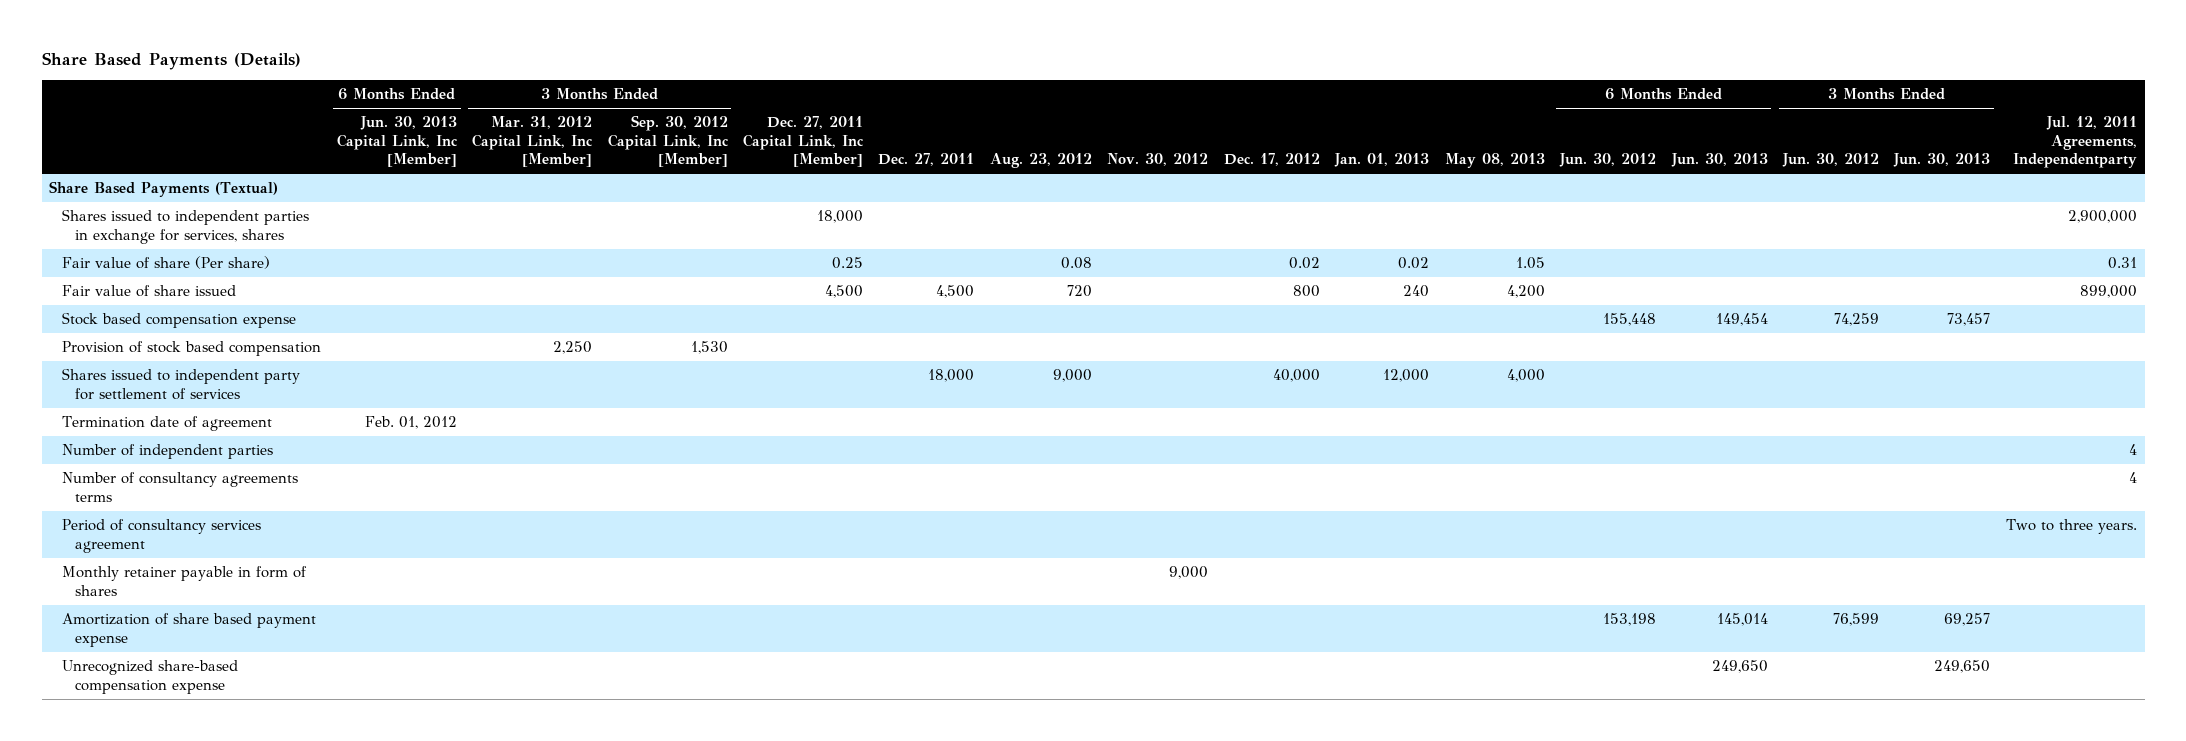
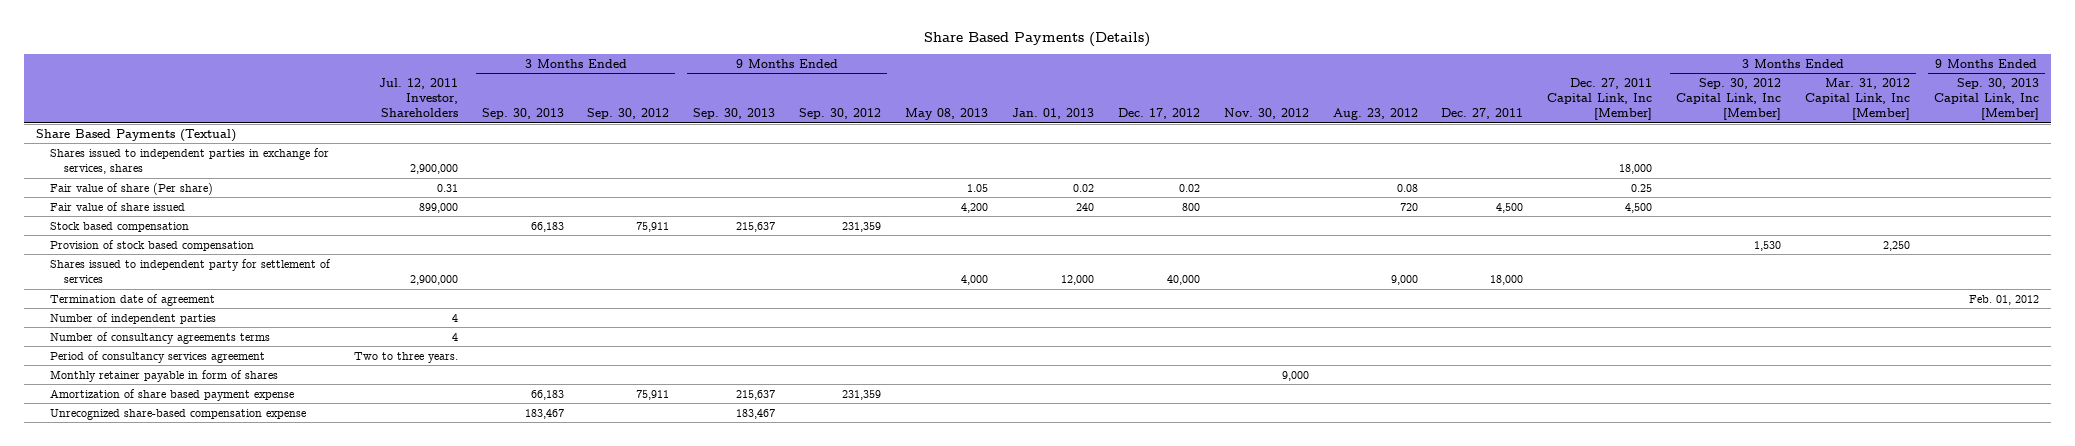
- | 6 Months Ended Jun. 30, 2013 Capital Link, Inc [Member] | 3 Months Ended Mar. 31, 2012 Capital Link, Inc [Member] | 3 Months Ended Sep. 30, 2012 Capital Link, Inc [Member] | Dec. 27, 2011 Capital Link, Inc [Member] | Dec. 27, 2011 | Aug. 23, 2012 | Nov. 30, 2012 | Dec. 17, 2012 | Jan. 01, 2013 | May 08, 2013 | 6 Months Ended Jun. 30, 2012 | 6 Months Ended Jun. 30, 2013 | 3 Months Ended Jun. 30, 2012 | 3 Months Ended Jun. 30, 2013 | Jul. 12, 2011 Agreements, Independentparty
+ | Jul. 12, 2011 Investor, Shareholders | 3 Months Ended Sep. 30, 2013 | 3 Months Ended Sep. 30, 2012 | 9 Months Ended Sep. 30, 2013 | 9 Months Ended Sep. 30, 2012 | May 08, 2013 | Jan. 01, 2013 | Dec. 17, 2012 | Nov. 30, 2012 | Aug. 23, 2012 | Dec. 27, 2011 | Dec. 27, 2011 Capital Link, Inc [Member] | 3 Months Ended Sep. 30, 2012 Capital Link, Inc [Member] | 3 Months Ended Mar. 31, 2012 Capital Link, Inc [Member] | 9 Months Ended Sep. 30, 2013 Capital Link, Inc [Member]
- Stock based compensation expense | | | | | | | | | | | 155,448 | 149,454 | 74,259 | 73,457 |
+ Stock based compensation | | 66,183 | 75,911 | 215,637 | 231,359 | | | | | | | | | |

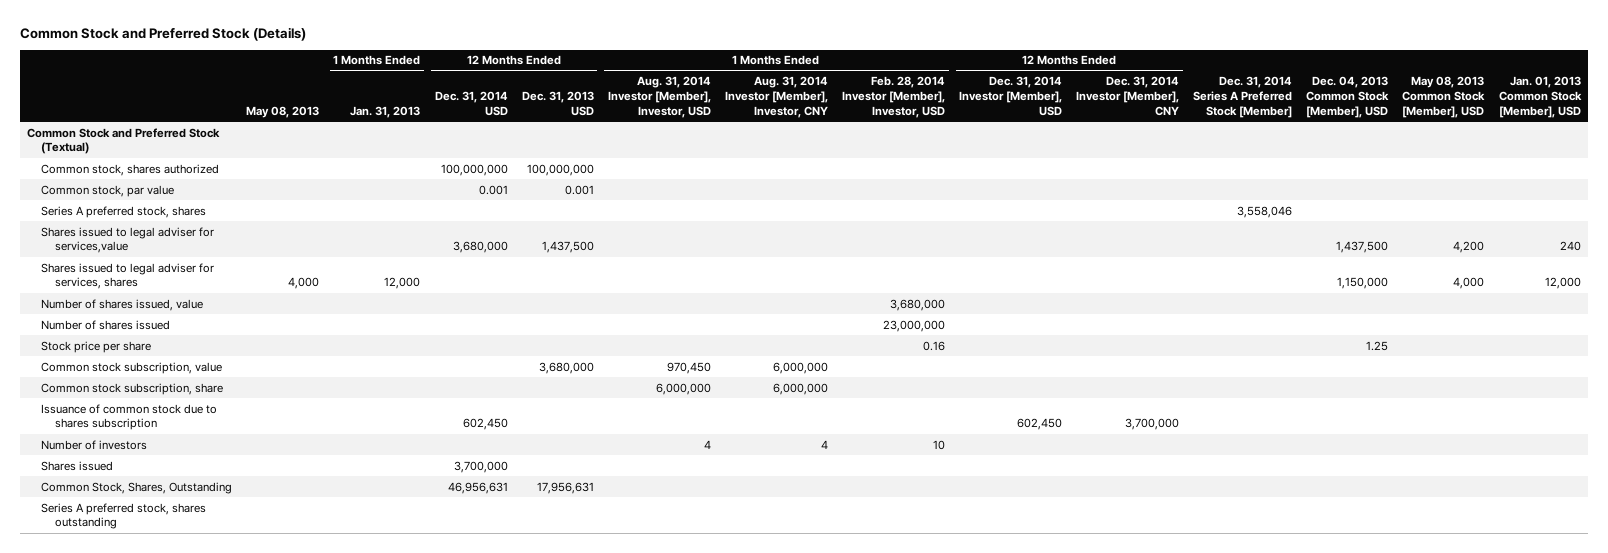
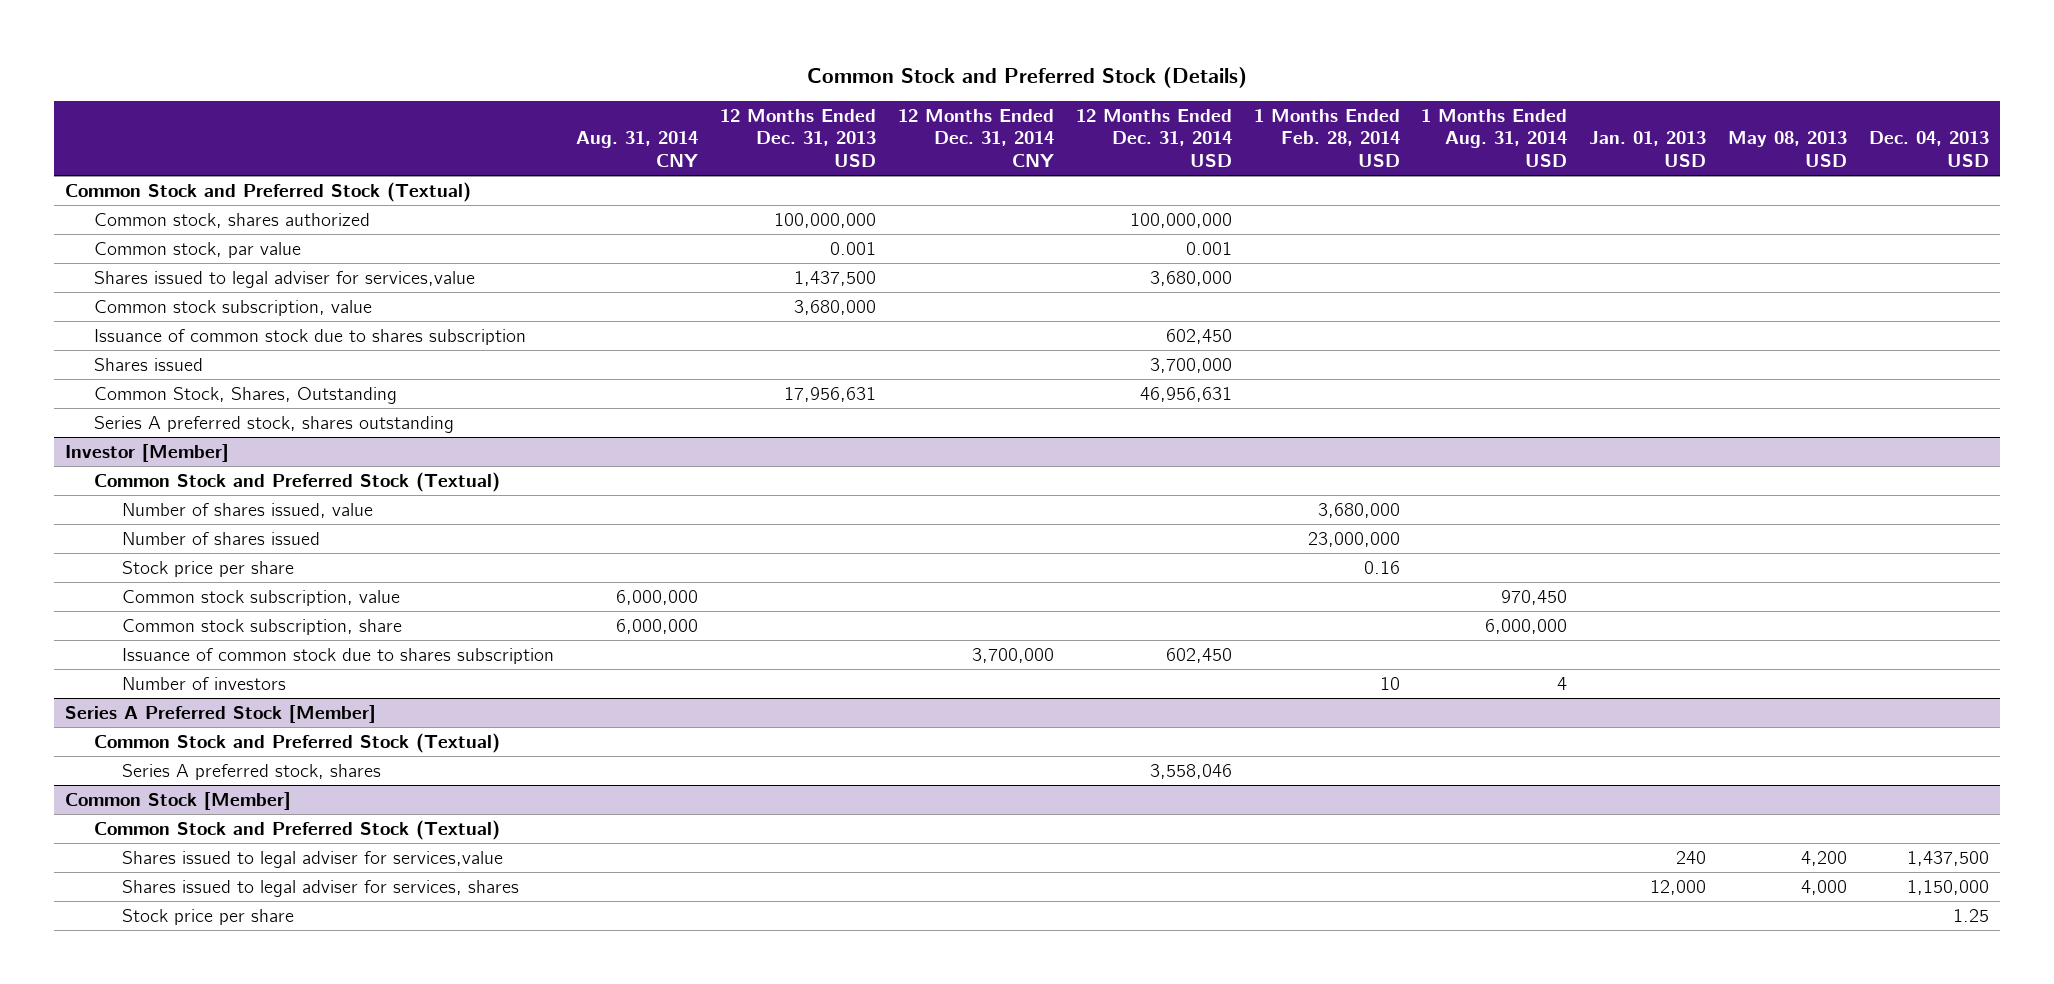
- | May 08, 2013 | 1 Months Ended Jan. 31, 2013 | 12 Months Ended Dec. 31, 2014 USD | 12 Months Ended Dec. 31, 2013 USD | 1 Months Ended Aug. 31, 2014 Investor [Member], Investor, USD | 1 Months Ended Aug. 31, 2014 Investor [Member], Investor, CNY | 1 Months Ended Feb. 28, 2014 Investor [Member], Investor, USD | 12 Months Ended Dec. 31, 2014 Investor [Member], USD | 12 Months Ended Dec. 31, 2014 Investor [Member], CNY | Dec. 31, 2014 Series A Preferred Stock [Member] | Dec. 04, 2013 Common Stock [Member], USD | May 08, 2013 Common Stock [Member], USD | Jan. 01, 2013 Common Stock [Member], USD
+ | Aug. 31, 2014 CNY | 12 Months Ended Dec. 31, 2013 USD | 12 Months Ended Dec. 31, 2014 CNY | 12 Months Ended Dec. 31, 2014 USD | 1 Months Ended Feb. 28, 2014 USD | 1 Months Ended Aug. 31, 2014 USD | Jan. 01, 2013 USD | May 08, 2013 USD | Dec. 04, 2013 USD
- Series A preferred stock, shares | | | | | | | | | | 3,558,046 | | |
- Shares issued to legal adviser for services, shares | 4,000 | 12,000 | | | | | | | | | 1,150,000 | 4,000 | 12,000
- Number of shares issued, value | | | | | | | 3,680,000 | | | | | |
- Number of shares issued | | | | | | | 23,000,000 | | | | | |
- Stock price per share | | | | | | | 0.16 | | | | 1.25 | |
- Common stock subscription, share | | | | | 6,000,000 | 6,000,000 | | | | | | |
- Number of investors | | | | | 4 | 4 | 10 | | | | | |
+ Investor [Member]
+ Common Stock and Preferred Stock (Textual)
+ Number of shares issued, value | | | | | 3,680,000 | | | |
+ Number of shares issued | | | | | 23,000,000 | | | |
+ Stock price per share | | | | | 0.16 | | | |
+ Common stock subscription, value | 6,000,000 | | | | | 970,450 | | |
+ Common stock subscription, share | 6,000,000 | | | | | 6,000,000 | | |
+ Issuance of common stock due to shares subscription | | | 3,700,000 | 602,450 | | | | |
+ Number of investors | | | | | 10 | 4 | | |
+ Series A Preferred Stock [Member]
+ Common Stock and Preferred Stock (Textual)
+ Series A preferred stock, shares | | | | 3,558,046 | | | | |
+ Common Stock [Member]
+ Common Stock and Preferred Stock (Textual)
+ Shares issued to legal adviser for services,value | | | | | | | 240 | 4,200 | 1,437,500
+ Shares issued to legal adviser for services, shares | | | | | | | 12,000 | 4,000 | 1,150,000
+ Stock price per share | | | | | | | | | 1.25

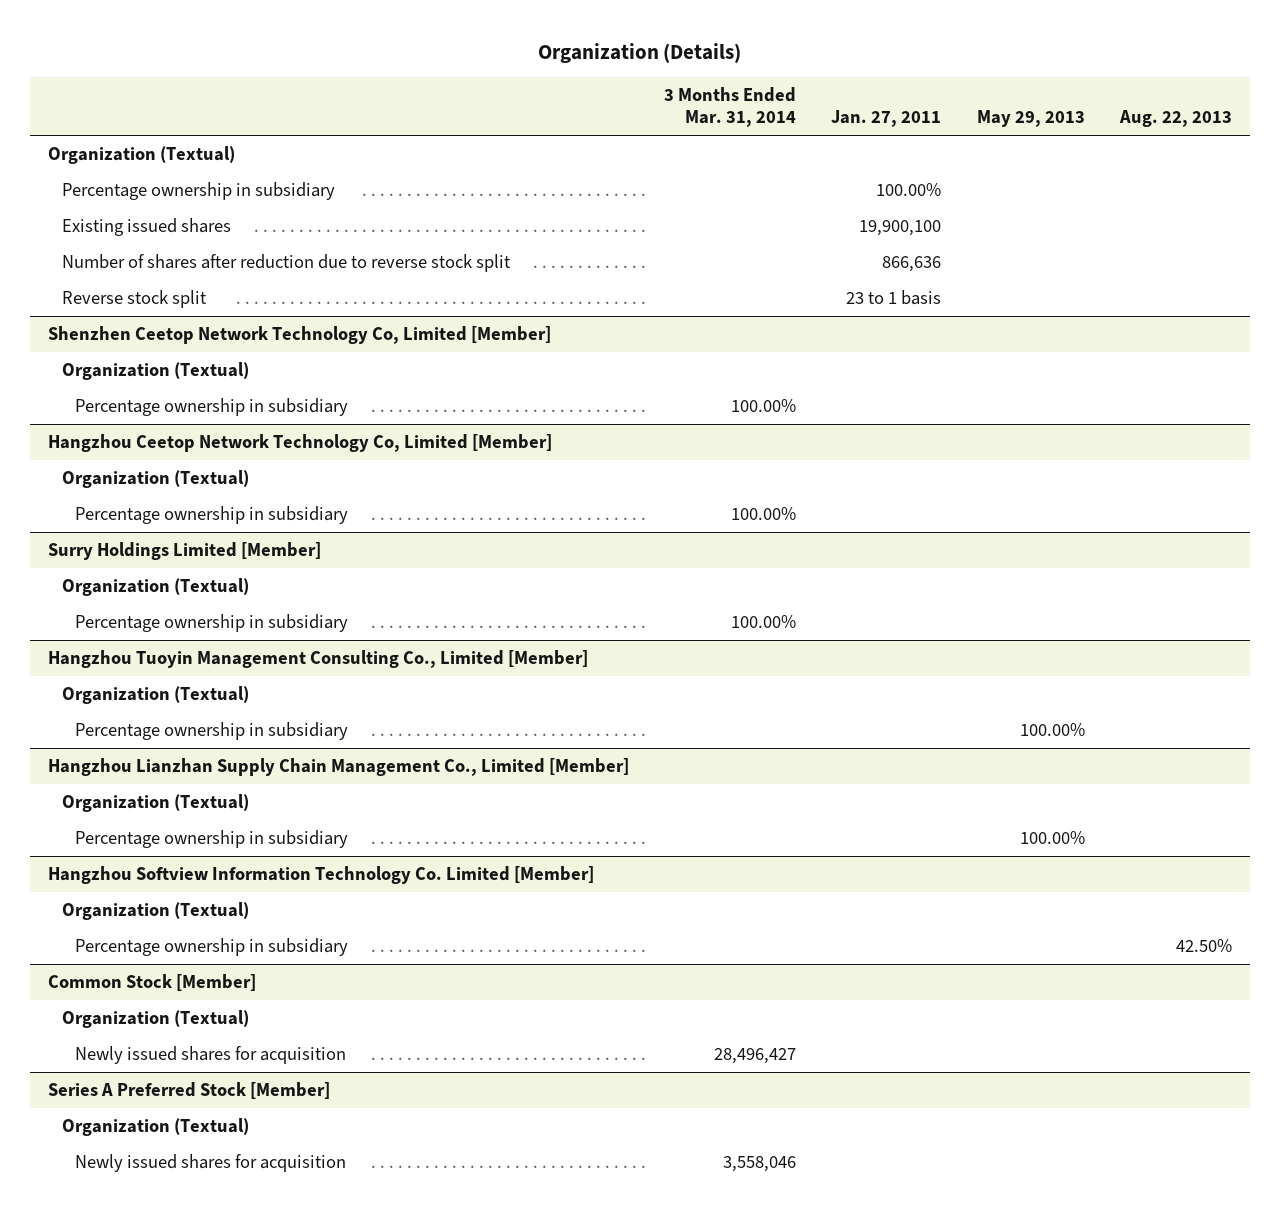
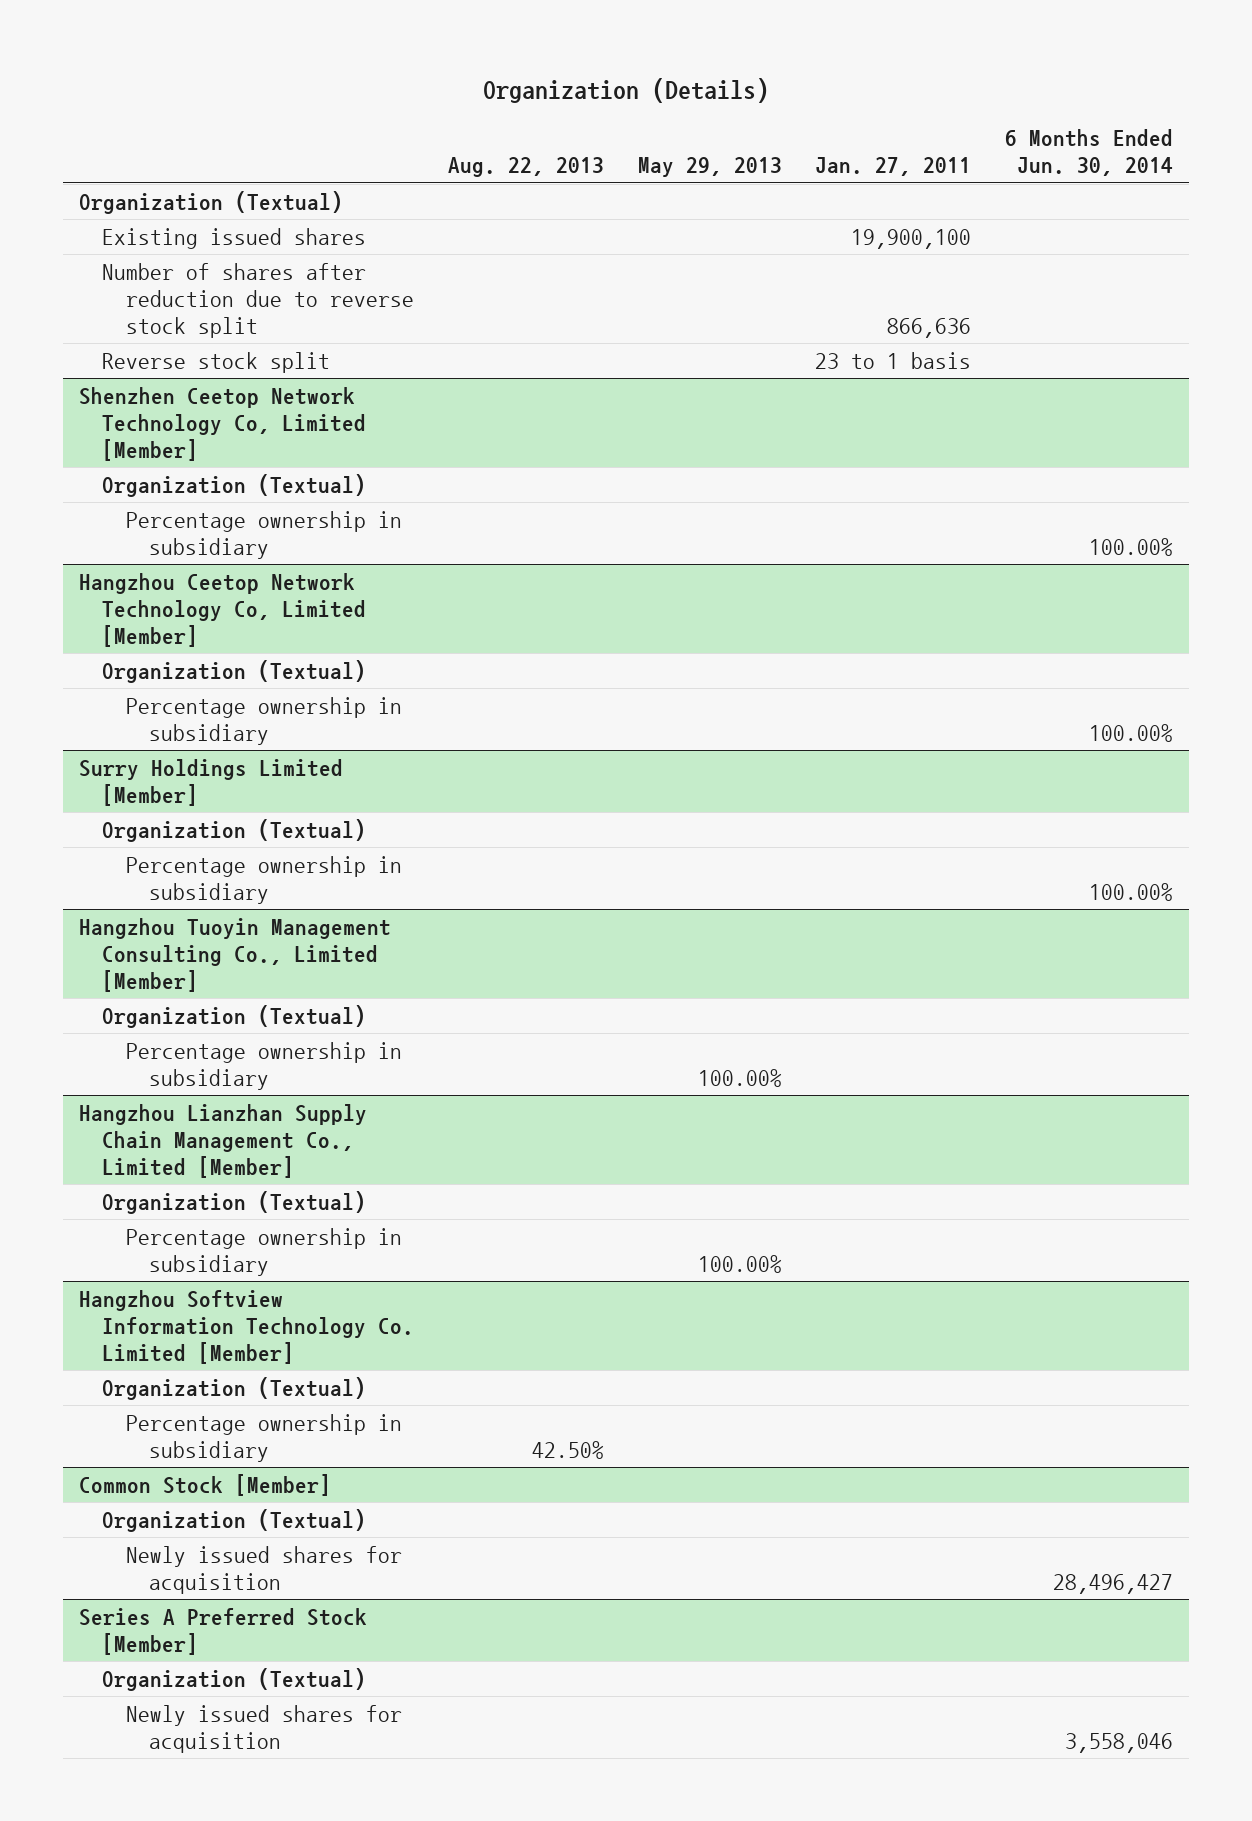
- | 3 Months Ended Mar. 31, 2014 | Jan. 27, 2011 | May 29, 2013 | Aug. 22, 2013
+ | Aug. 22, 2013 | May 29, 2013 | Jan. 27, 2011 | 6 Months Ended Jun. 30, 2014
- Percentage ownership in subsidiary | | 100.00% | |

